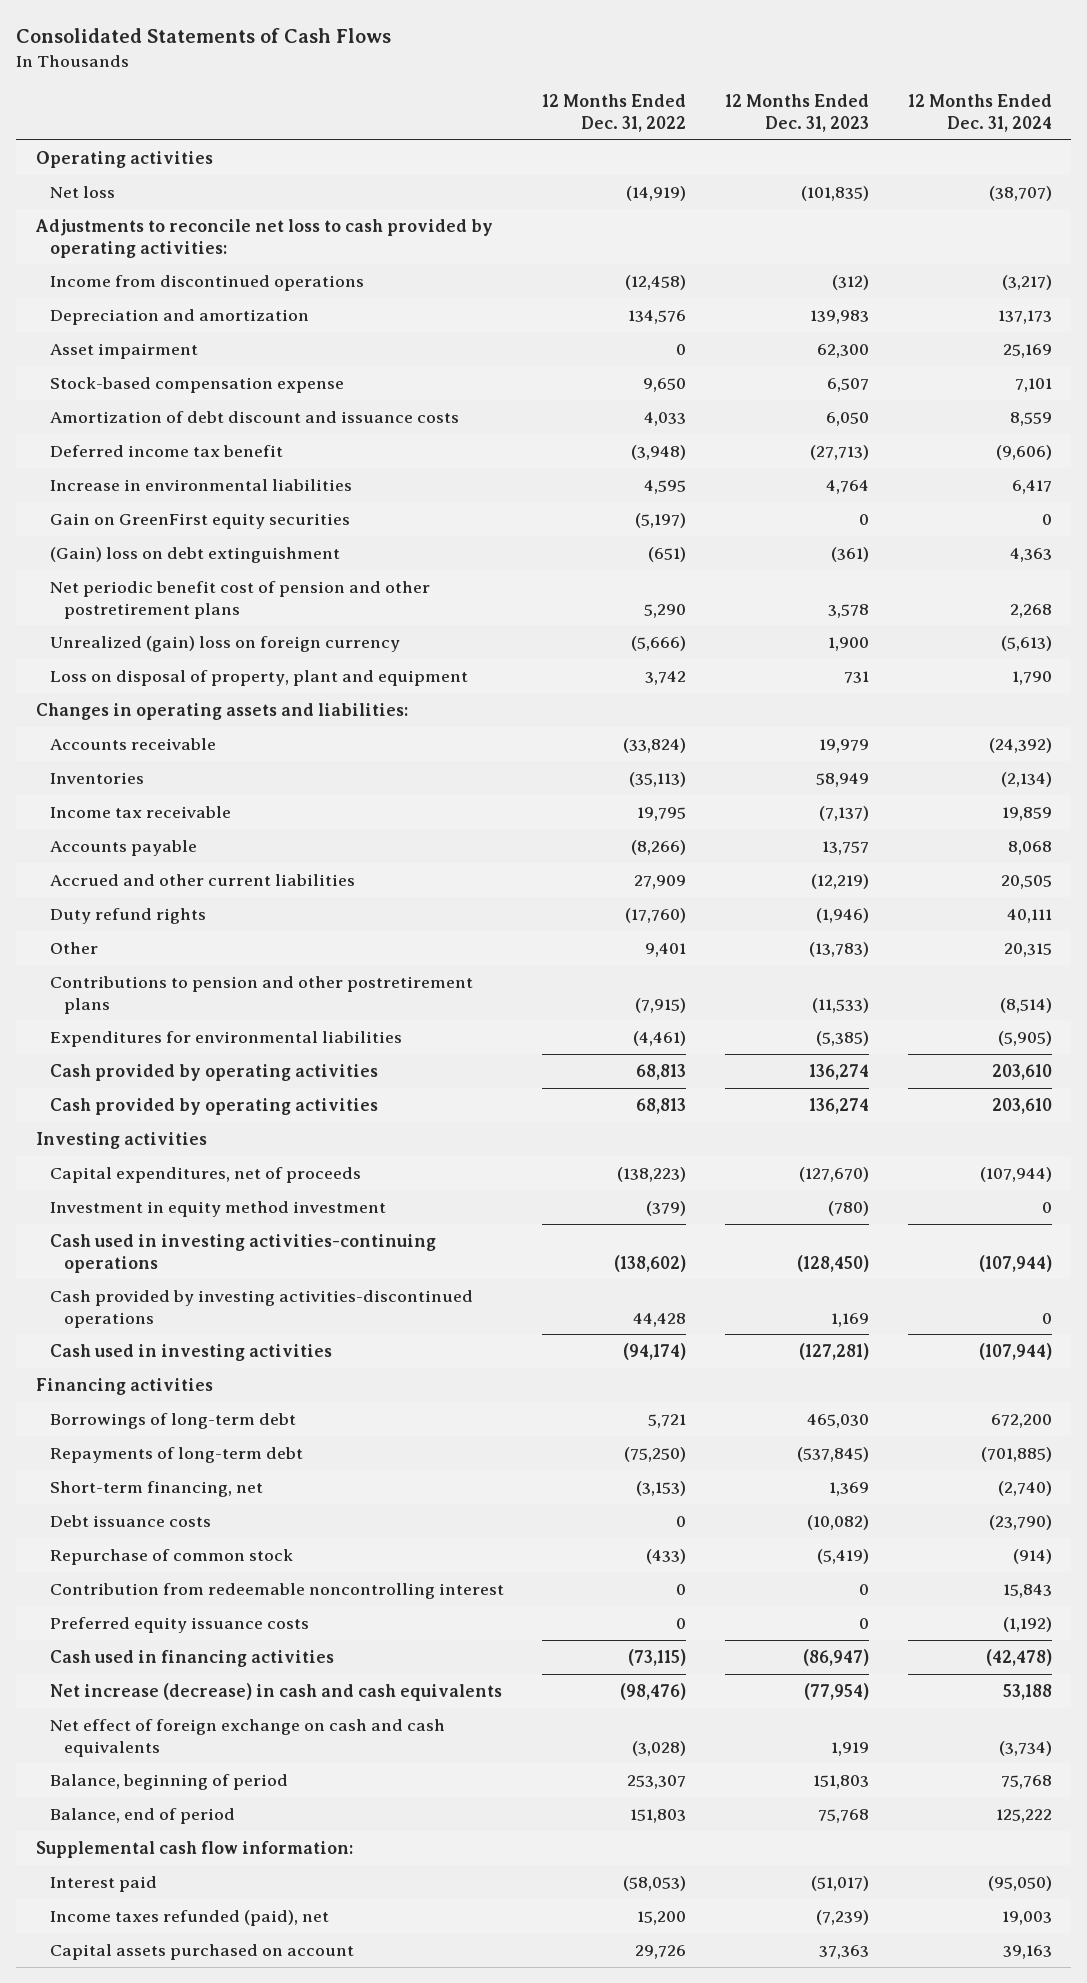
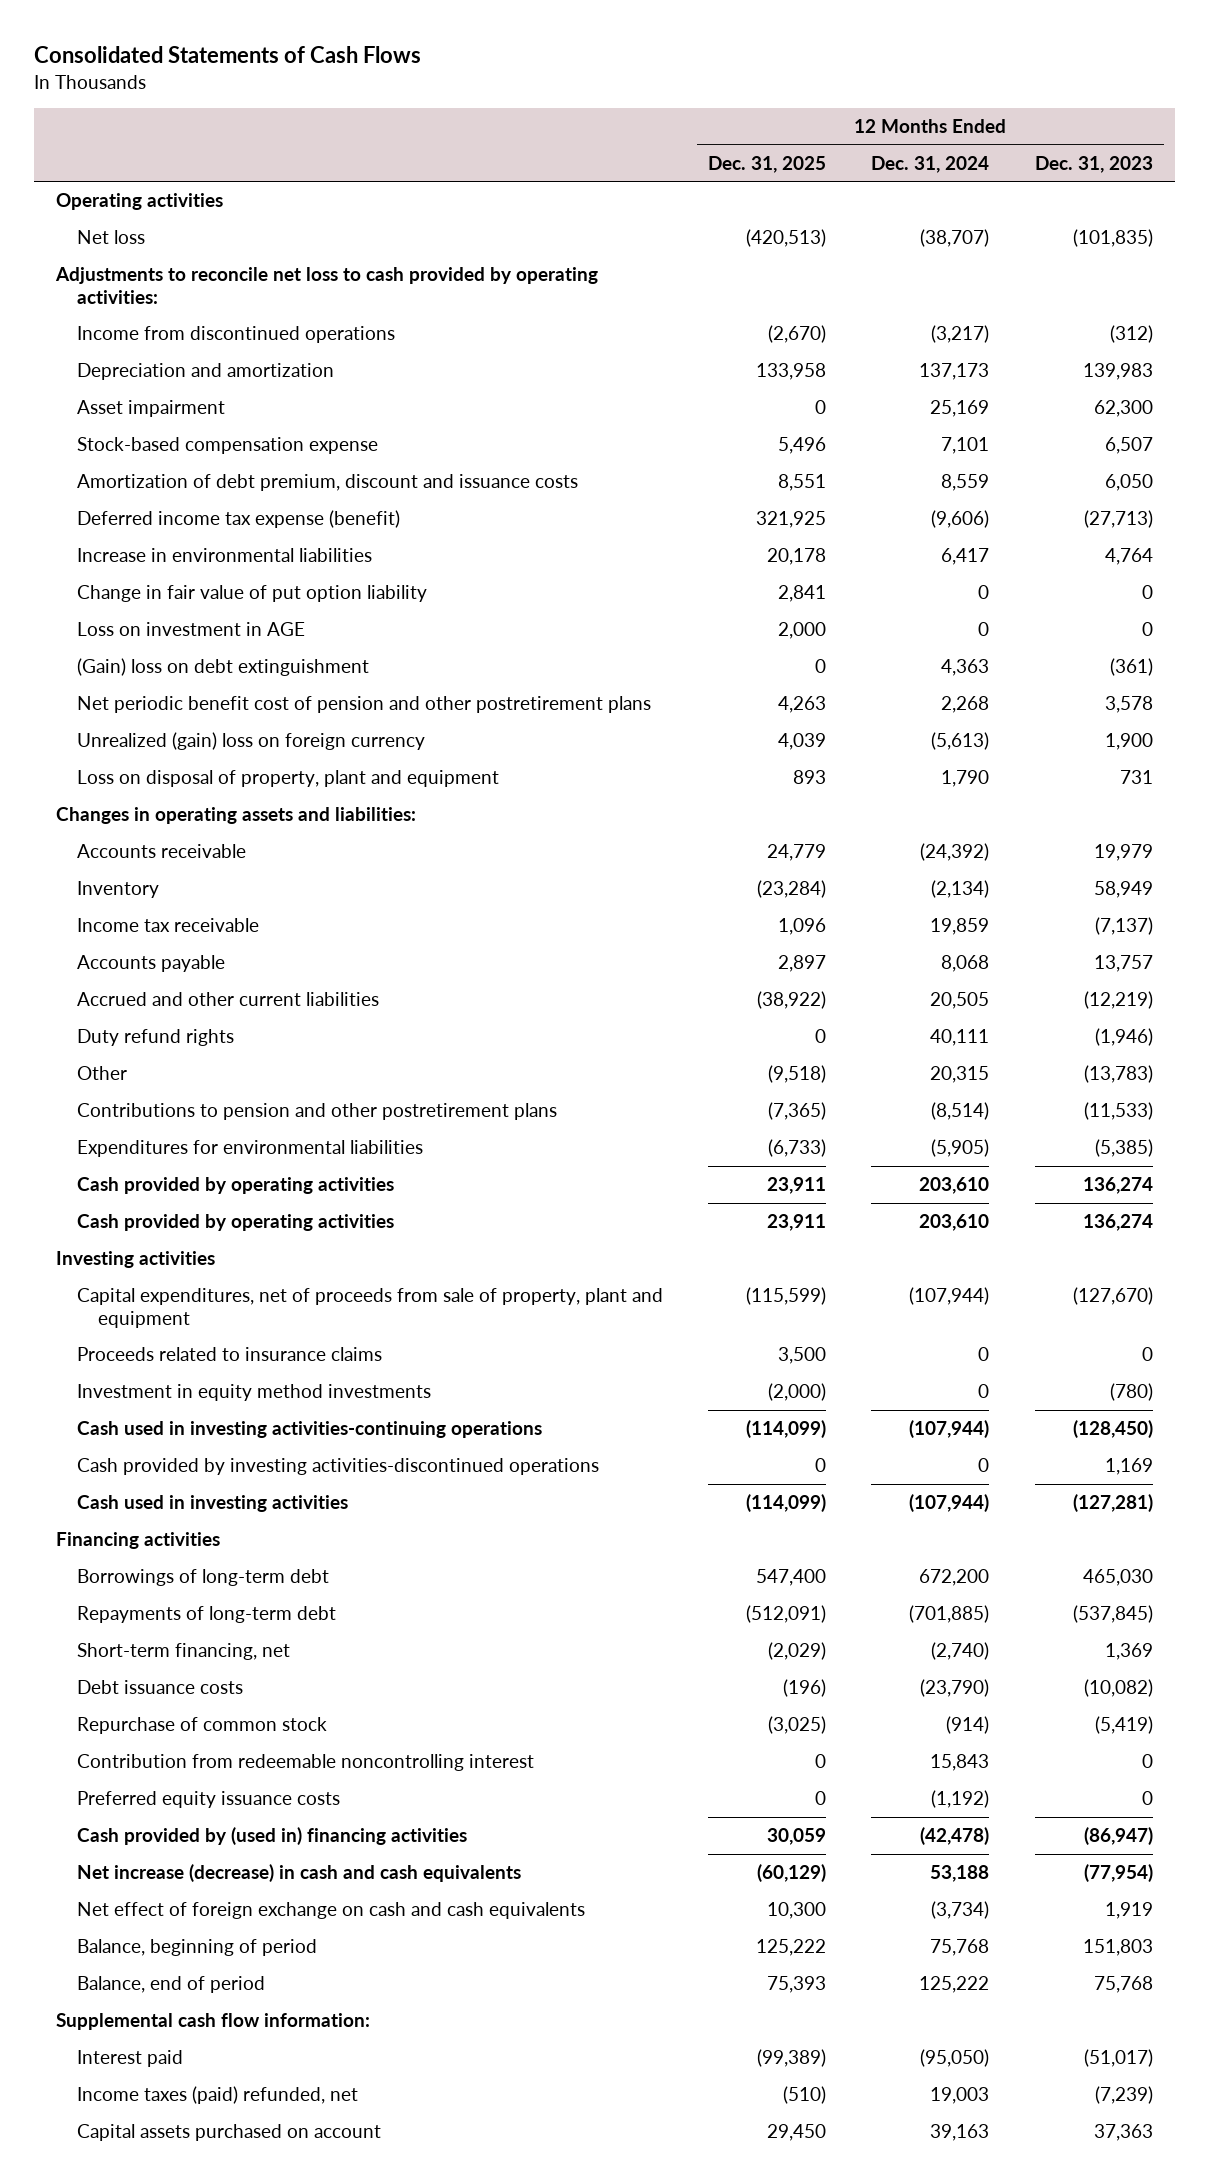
- | 12 Months Ended Dec. 31, 2022 | 12 Months Ended Dec. 31, 2023 | 12 Months Ended Dec. 31, 2024
+ | 12 Months Ended Dec. 31, 2025 | 12 Months Ended Dec. 31, 2024 | 12 Months Ended Dec. 31, 2023
- Amortization of debt discount and issuance costs | 4,033 | 6,050 | 8,559
- Deferred income tax benefit | (3,948) | (27,713) | (9,606)
+ Amortization of debt premium, discount and issuance costs | 8,551 | 8,559 | 6,050
+ Deferred income tax expense (benefit) | 321,925 | (9,606) | (27,713)
- Gain on GreenFirst equity securities | (5,197) | 0 | 0
+ Change in fair value of put option liability | 2,841 | 0 | 0
+ Loss on investment in AGE | 2,000 | 0 | 0
- Inventories | (35,113) | 58,949 | (2,134)
+ Inventory | (23,284) | (2,134) | 58,949
- Capital expenditures, net of proceeds | (138,223) | (127,670) | (107,944)
- Investment in equity method investment | (379) | (780) | 0
+ Capital expenditures, net of proceeds from sale of property, plant and equipment | (115,599) | (107,944) | (127,670)
+ Proceeds related to insurance claims | 3,500 | 0 | 0
+ Investment in equity method investments | (2,000) | 0 | (780)
- Cash used in financing activities | (73,115) | (86,947) | (42,478)
+ Cash provided by (used in) financing activities | 30,059 | (42,478) | (86,947)
- Income taxes refunded (paid), net | 15,200 | (7,239) | 19,003
+ Income taxes (paid) refunded, net | (510) | 19,003 | (7,239)

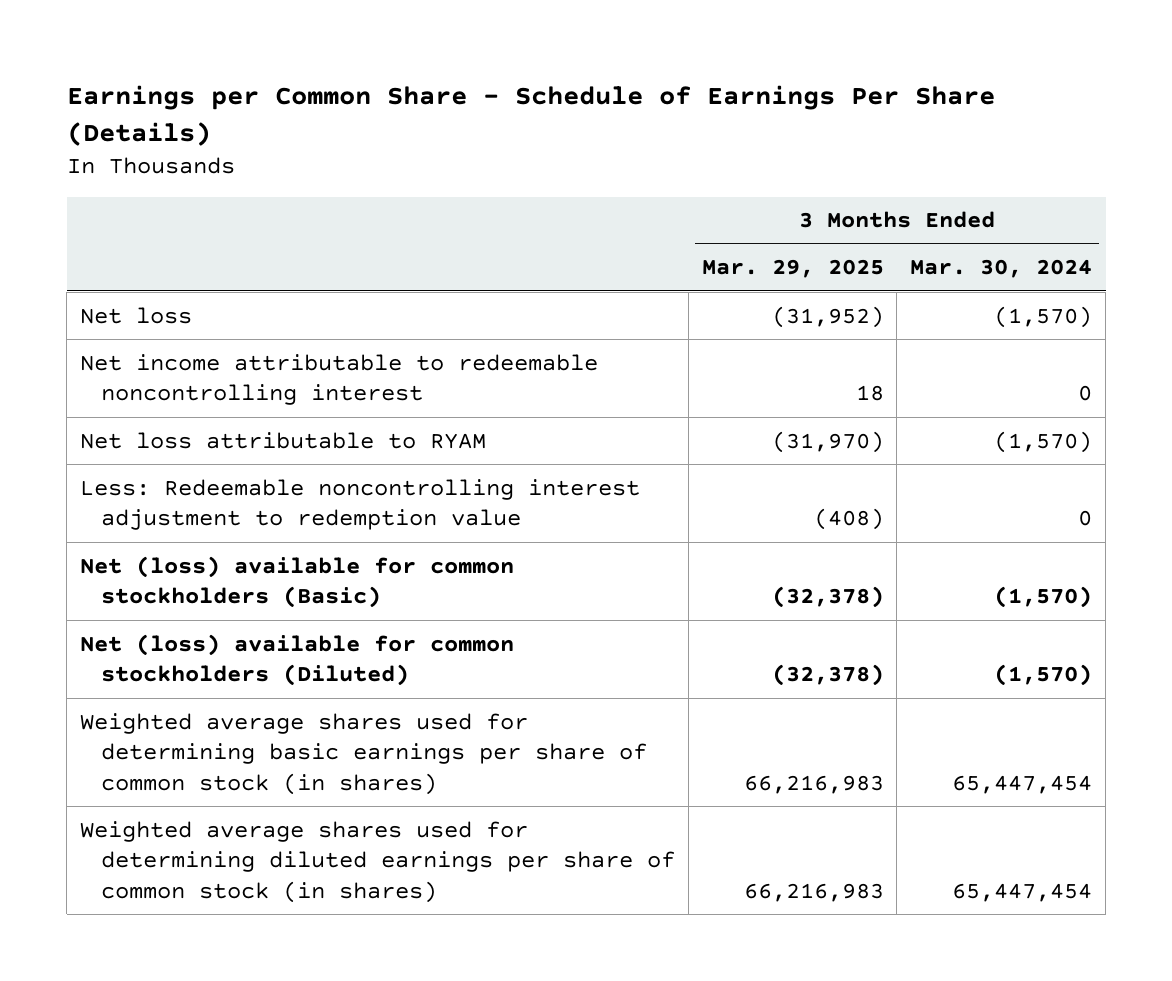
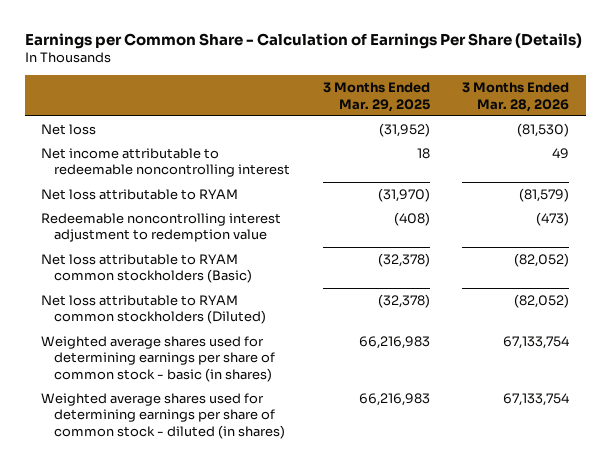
- Earnings per Common Share - Schedule of Earnings Per Share (Details)
+ Earnings per Common Share - Calculation of Earnings Per Share (Details)
- | 3 Months Ended Mar. 29, 2025 | 3 Months Ended Mar. 30, 2024
+ | 3 Months Ended Mar. 29, 2025 | 3 Months Ended Mar. 28, 2026
- Less: Redeemable noncontrolling interest adjustment to redemption value | (408) | 0
- Net (loss) available for common stockholders (Basic) | (32,378) | (1,570)
- Net (loss) available for common stockholders (Diluted) | (32,378) | (1,570)
- Weighted average shares used for determining basic earnings per share of common stock (in shares) | 66,216,983 | 65,447,454
- Weighted average shares used for determining diluted earnings per share of common stock (in shares) | 66,216,983 | 65,447,454
+ Redeemable noncontrolling interest adjustment to redemption value | (408) | (473)
+ Net loss attributable to RYAM common stockholders (Basic) | (32,378) | (82,052)
+ Net loss attributable to RYAM common stockholders (Diluted) | (32,378) | (82,052)
+ Weighted average shares used for determining earnings per share of common stock - basic (in shares) | 66,216,983 | 67,133,754
+ Weighted average shares used for determining earnings per share of common stock - diluted (in shares) | 66,216,983 | 67,133,754

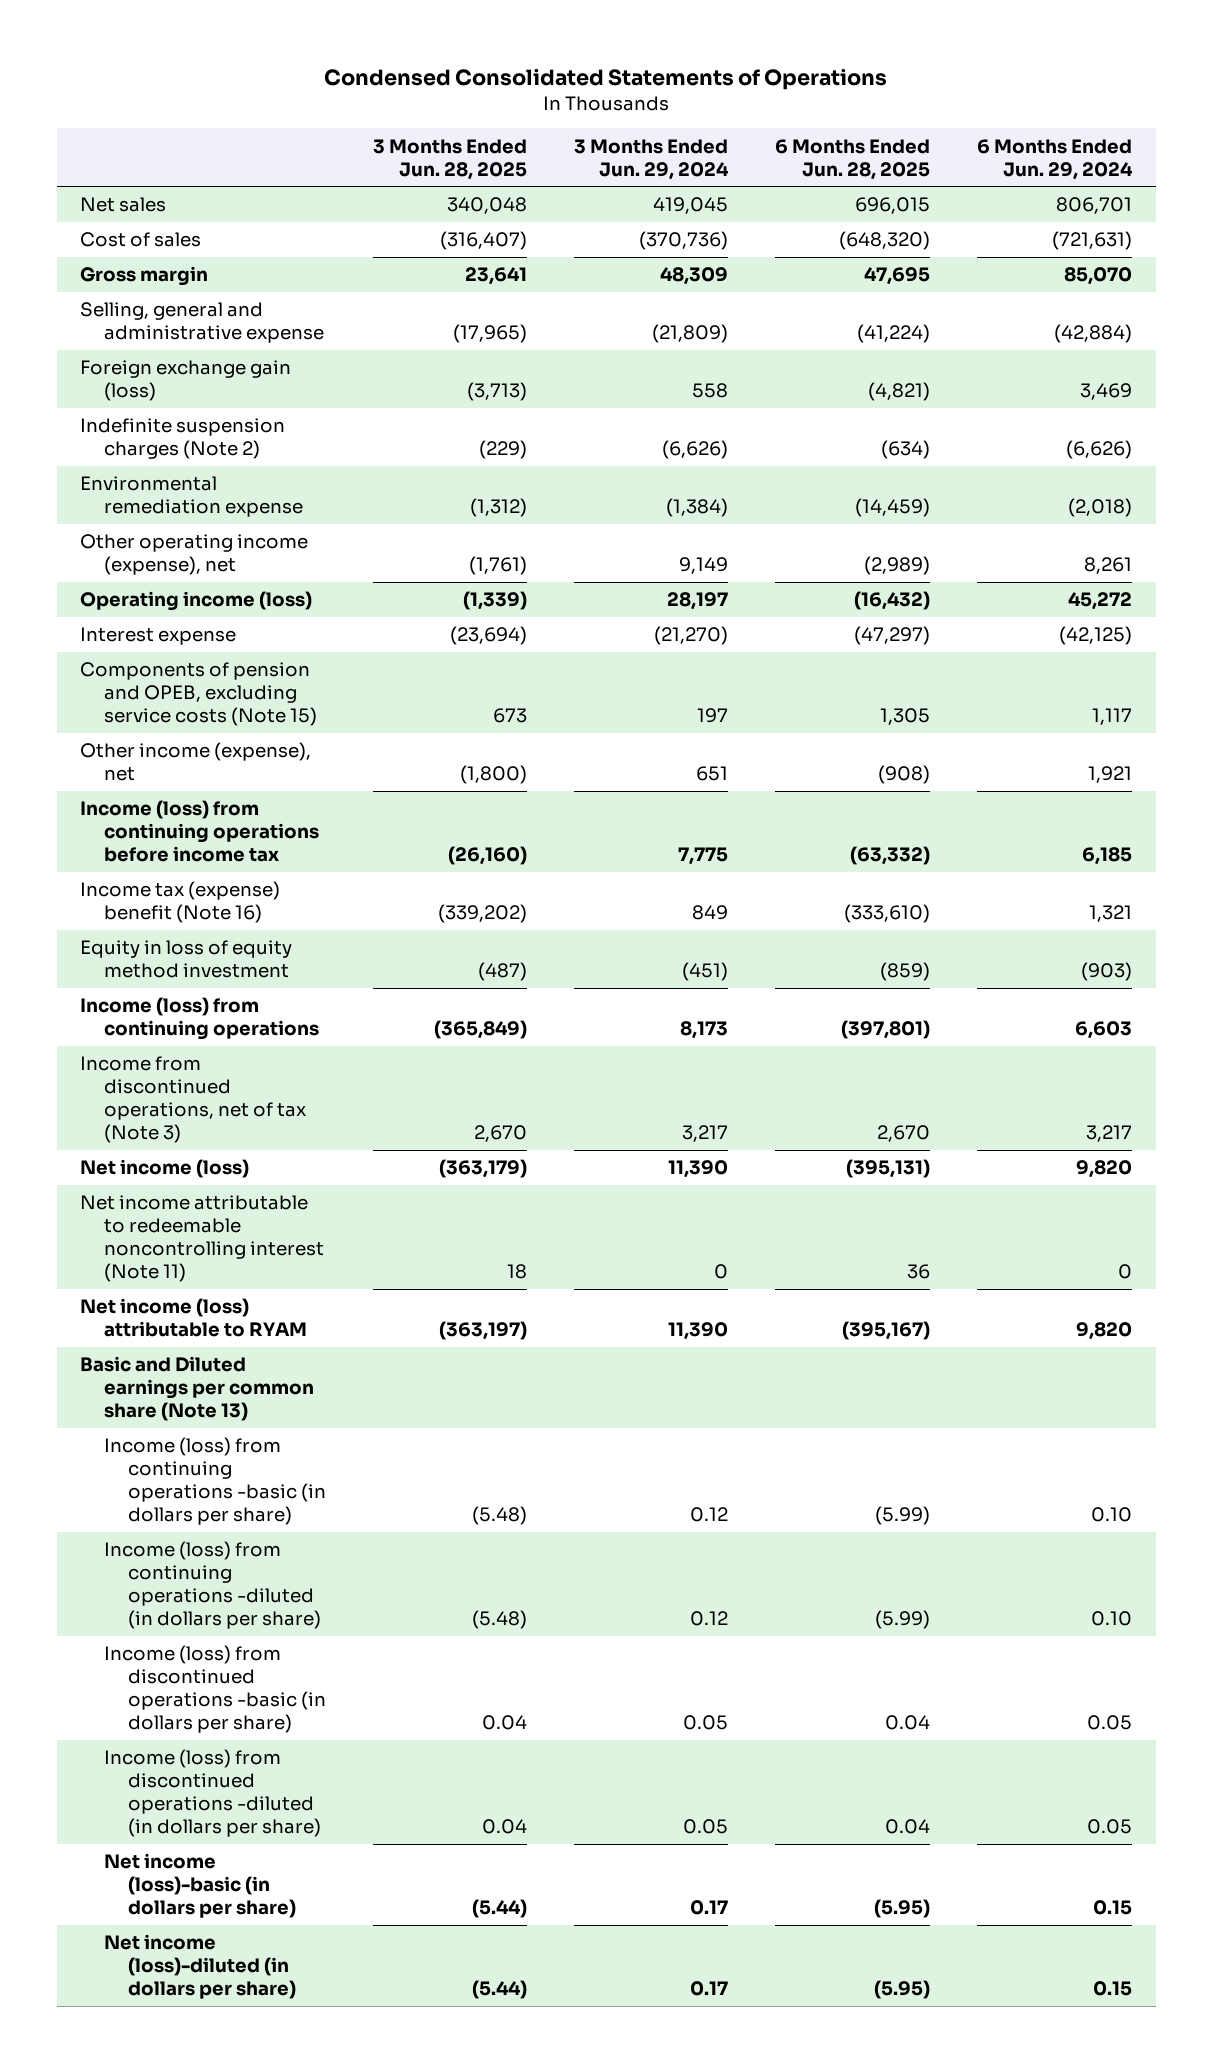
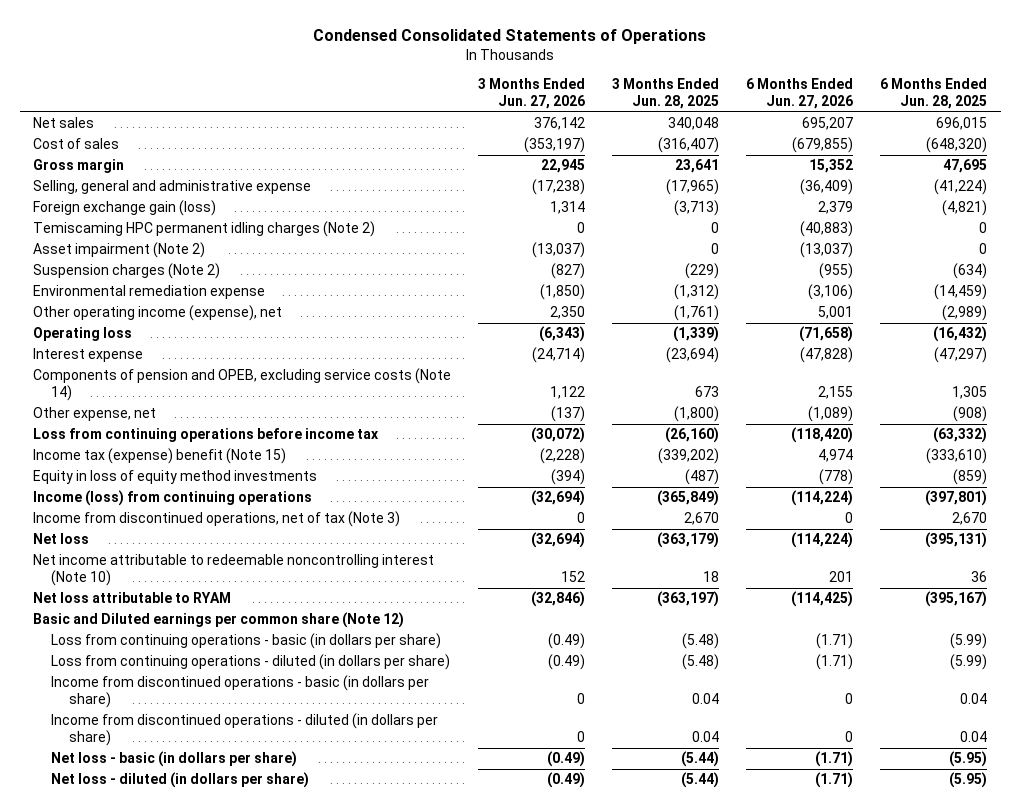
- | 3 Months Ended Jun. 28, 2025 | 3 Months Ended Jun. 29, 2024 | 6 Months Ended Jun. 28, 2025 | 6 Months Ended Jun. 29, 2024
+ | 3 Months Ended Jun. 27, 2026 | 3 Months Ended Jun. 28, 2025 | 6 Months Ended Jun. 27, 2026 | 6 Months Ended Jun. 28, 2025
- Indefinite suspension charges (Note 2) | (229) | (6,626) | (634) | (6,626)
+ Temiscaming HPC permanent idling charges (Note 2) | 0 | 0 | (40,883) | 0
+ Asset impairment (Note 2) | (13,037) | 0 | (13,037) | 0
+ Suspension charges (Note 2) | (827) | (229) | (955) | (634)
- Operating income (loss) | (1,339) | 28,197 | (16,432) | 45,272
+ Operating loss | (6,343) | (1,339) | (71,658) | (16,432)
- Components of pension and OPEB, excluding service costs (Note 15) | 673 | 197 | 1,305 | 1,117
- Other income (expense), net | (1,800) | 651 | (908) | 1,921
- Income (loss) from continuing operations before income tax | (26,160) | 7,775 | (63,332) | 6,185
- Income tax (expense) benefit (Note 16) | (339,202) | 849 | (333,610) | 1,321
- Equity in loss of equity method investment | (487) | (451) | (859) | (903)
+ Components of pension and OPEB, excluding service costs (Note 14) | 1,122 | 673 | 2,155 | 1,305
+ Other expense, net | (137) | (1,800) | (1,089) | (908)
+ Loss from continuing operations before income tax | (30,072) | (26,160) | (118,420) | (63,332)
+ Income tax (expense) benefit (Note 15) | (2,228) | (339,202) | 4,974 | (333,610)
+ Equity in loss of equity method investments | (394) | (487) | (778) | (859)
- Net income (loss) | (363,179) | 11,390 | (395,131) | 9,820
- Net income attributable to redeemable noncontrolling interest (Note 11) | 18 | 0 | 36 | 0
- Net income (loss) attributable to RYAM | (363,197) | 11,390 | (395,167) | 9,820
- Basic and Diluted earnings per common share (Note 13)
- Income (loss) from continuing operations -basic (in dollars per share) | (5.48) | 0.12 | (5.99) | 0.10
- Income (loss) from continuing operations -diluted (in dollars per share) | (5.48) | 0.12 | (5.99) | 0.10
- Income (loss) from discontinued operations -basic (in dollars per share) | 0.04 | 0.05 | 0.04 | 0.05
- Income (loss) from discontinued operations -diluted (in dollars per share) | 0.04 | 0.05 | 0.04 | 0.05
- Net income (loss)-basic (in dollars per share) | (5.44) | 0.17 | (5.95) | 0.15
- Net income (loss)-diluted (in dollars per share) | (5.44) | 0.17 | (5.95) | 0.15
+ Net loss | (32,694) | (363,179) | (114,224) | (395,131)
+ Net income attributable to redeemable noncontrolling interest (Note 10) | 152 | 18 | 201 | 36
+ Net loss attributable to RYAM | (32,846) | (363,197) | (114,425) | (395,167)
+ Basic and Diluted earnings per common share (Note 12)
+ Loss from continuing operations - basic (in dollars per share) | (0.49) | (5.48) | (1.71) | (5.99)
+ Loss from continuing operations - diluted (in dollars per share) | (0.49) | (5.48) | (1.71) | (5.99)
+ Income from discontinued operations - basic (in dollars per share) | 0 | 0.04 | 0 | 0.04
+ Income from discontinued operations - diluted (in dollars per share) | 0 | 0.04 | 0 | 0.04
+ Net loss - basic (in dollars per share) | (0.49) | (5.44) | (1.71) | (5.95)
+ Net loss - diluted (in dollars per share) | (0.49) | (5.44) | (1.71) | (5.95)

